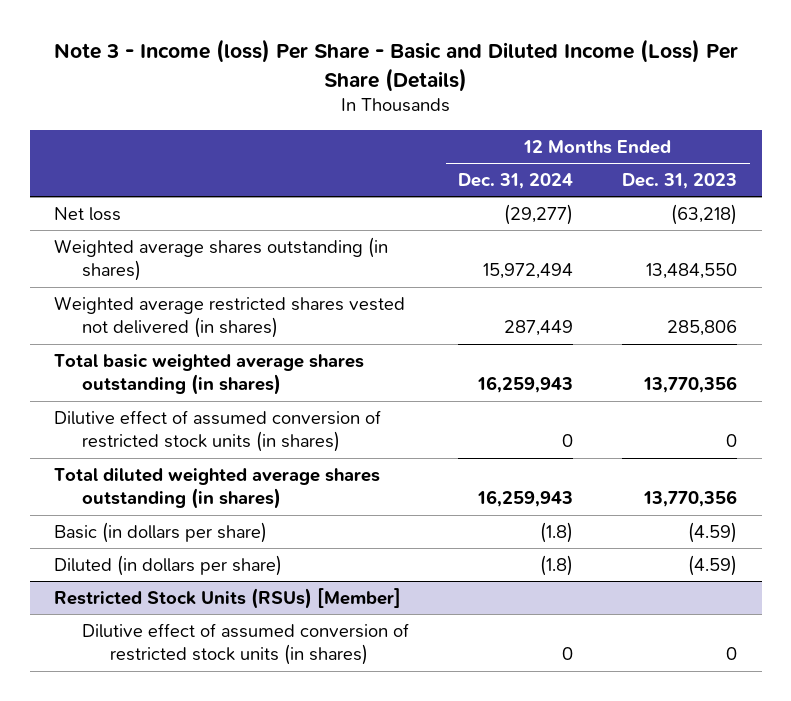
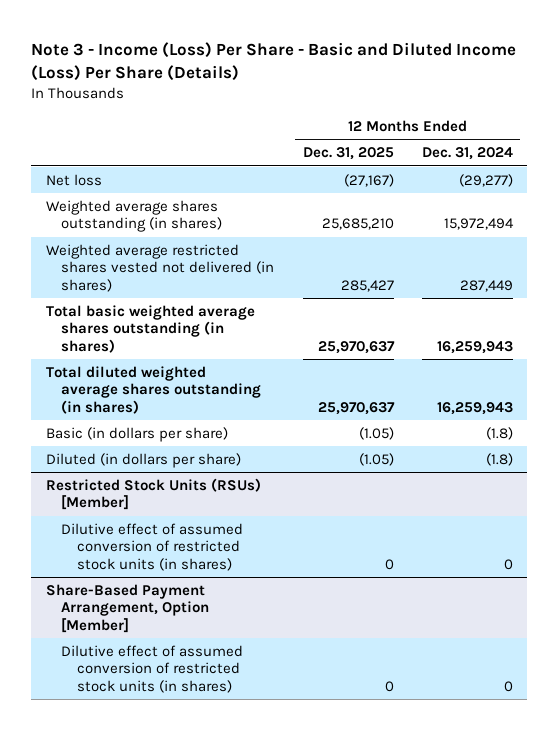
- Note 3 - Income (loss) Per Share - Basic and Diluted Income (Loss) Per Share (Details)
+ Note 3 - Income (Loss) Per Share - Basic and Diluted Income (Loss) Per Share (Details)
- | 12 Months Ended Dec. 31, 2024 | 12 Months Ended Dec. 31, 2023
+ | 12 Months Ended Dec. 31, 2025 | 12 Months Ended Dec. 31, 2024
- Dilutive effect of assumed conversion of restricted stock units (in shares) | 0 | 0
+ Share-Based Payment Arrangement, Option [Member]
+ Dilutive effect of assumed conversion of restricted stock units (in shares) | 0 | 0

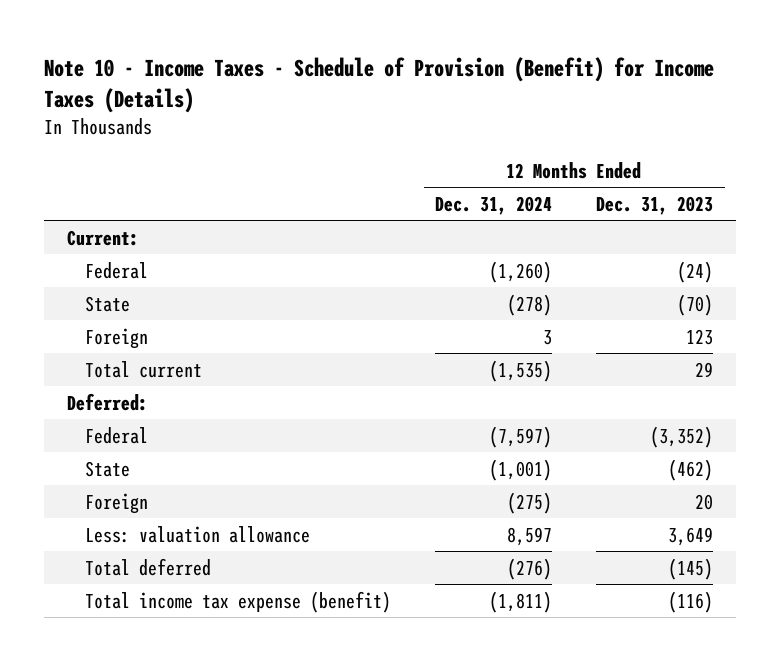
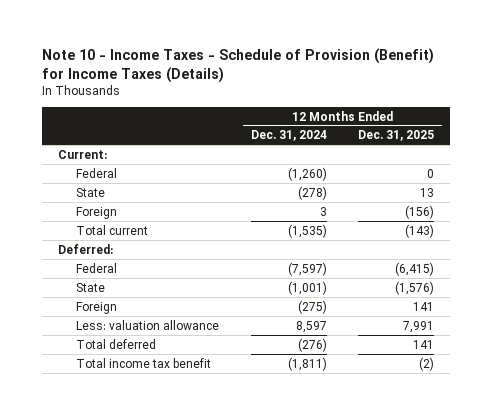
- | 12 Months Ended Dec. 31, 2024 | 12 Months Ended Dec. 31, 2023
+ | 12 Months Ended Dec. 31, 2024 | 12 Months Ended Dec. 31, 2025
- Total income tax expense (benefit) | (1,811) | (116)
+ Total income tax benefit | (1,811) | (2)

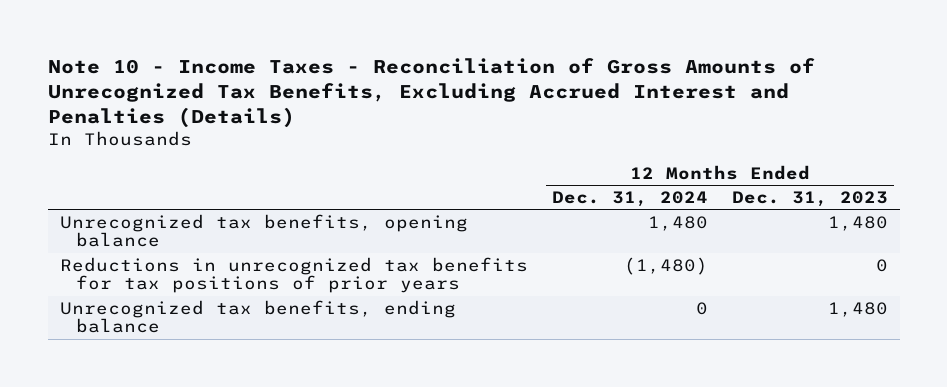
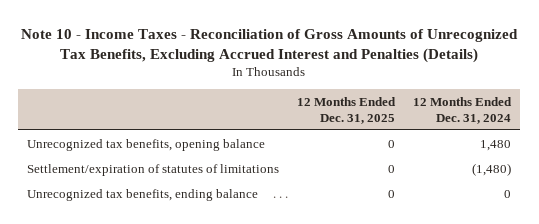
- | 12 Months Ended Dec. 31, 2024 | 12 Months Ended Dec. 31, 2023
+ | 12 Months Ended Dec. 31, 2025 | 12 Months Ended Dec. 31, 2024
- Reductions in unrecognized tax benefits for tax positions of prior years | (1,480) | 0
+ Settlement/expiration of statutes of limitations | 0 | (1,480)

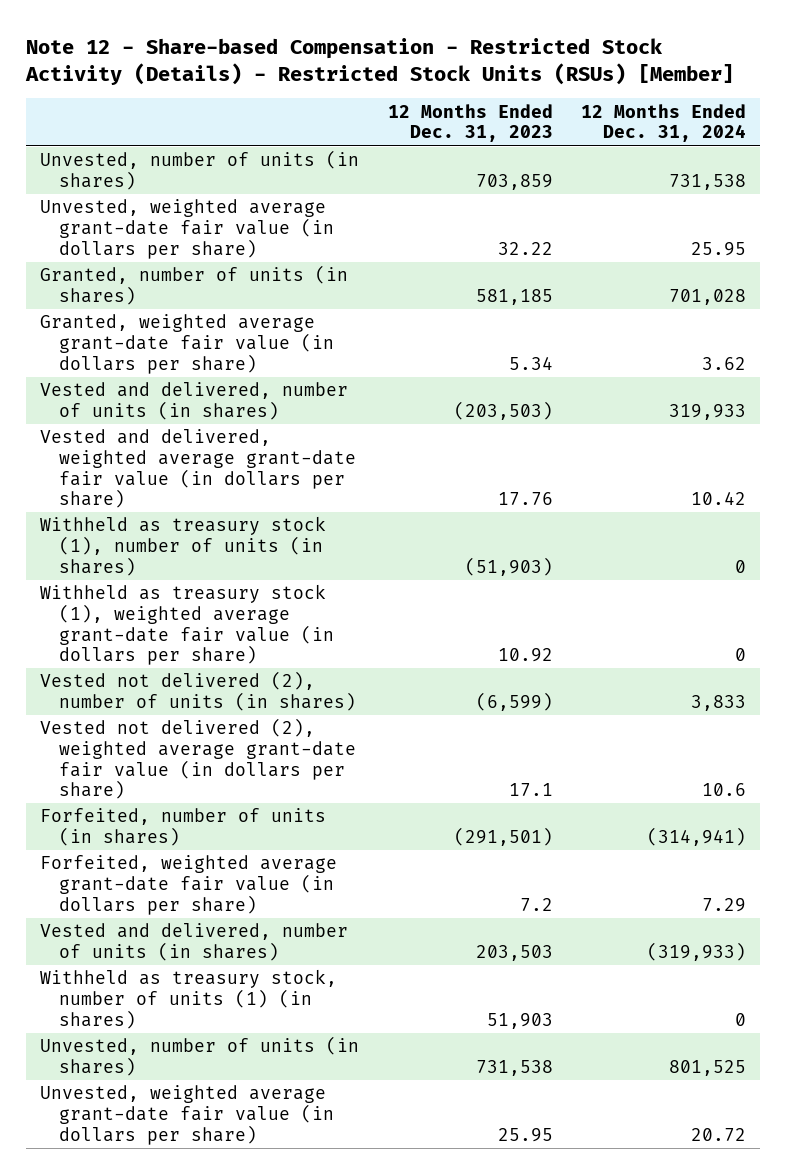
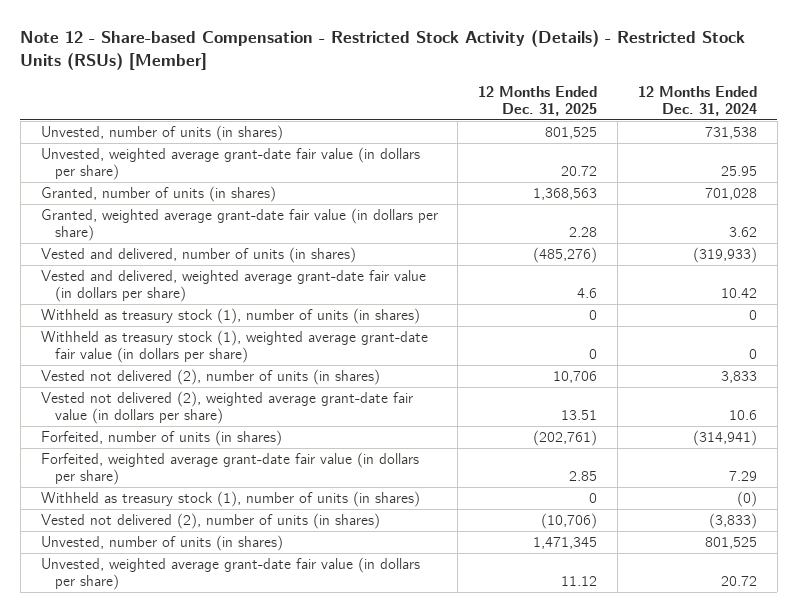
- | 12 Months Ended Dec. 31, 2023 | 12 Months Ended Dec. 31, 2024
+ | 12 Months Ended Dec. 31, 2025 | 12 Months Ended Dec. 31, 2024
- Vested and delivered, number of units (in shares) | (203,503) | 319,933
moved up: Vested and delivered, number of units (in shares) | (485,276) | (319,933)
- Withheld as treasury stock, number of units (1) (in shares) | 51,903 | 0
+ Withheld as treasury stock (1), number of units (in shares) | 0 | (0)
+ Vested not delivered (2), number of units (in shares) | (10,706) | (3,833)

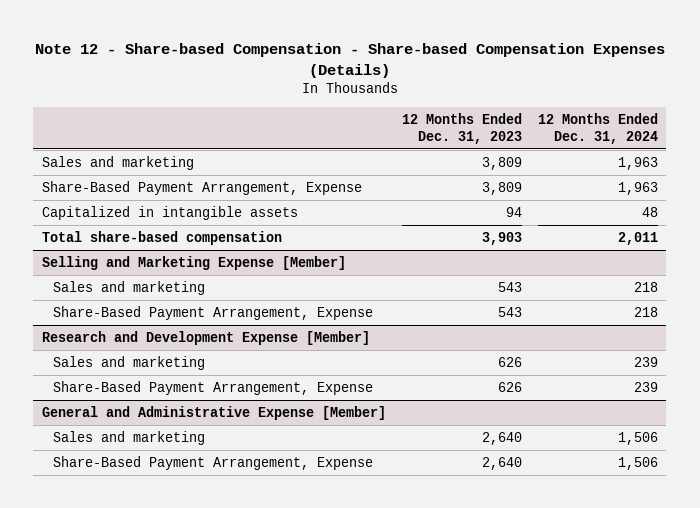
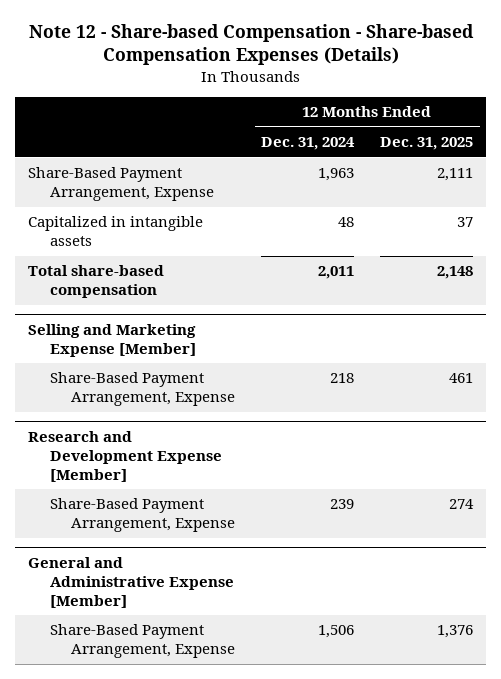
- | 12 Months Ended Dec. 31, 2023 | 12 Months Ended Dec. 31, 2024
+ | 12 Months Ended Dec. 31, 2024 | 12 Months Ended Dec. 31, 2025
- Sales and marketing | 3,809 | 1,963
@ Selling and Marketing Expense [Member]
- Sales and marketing | 543 | 218
@ Research and Development Expense [Member]
- Sales and marketing | 626 | 239
@ General and Administrative Expense [Member]
- Sales and marketing | 2,640 | 1,506

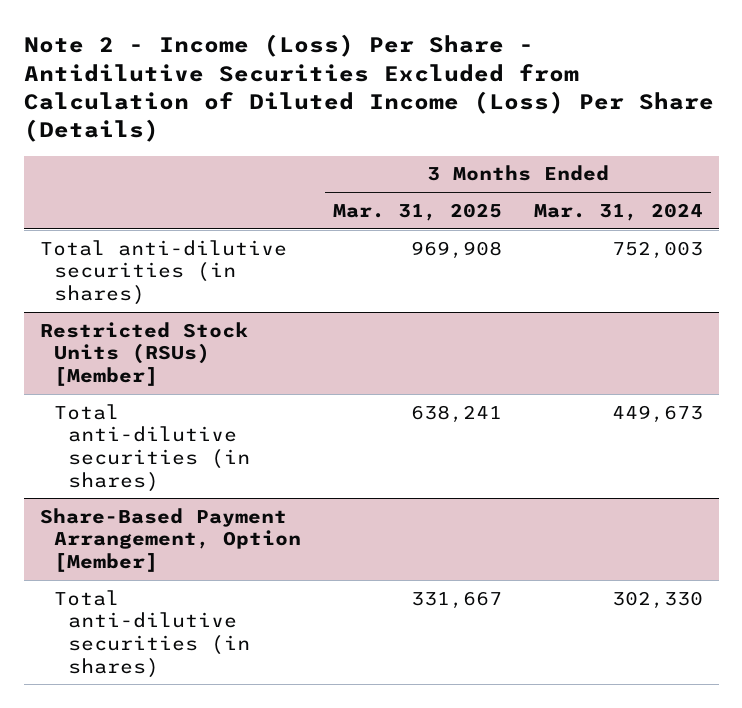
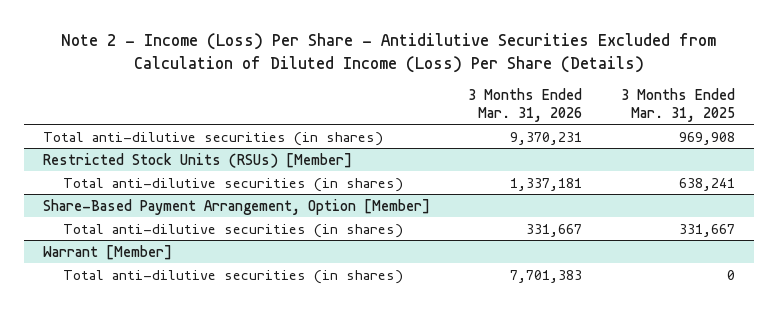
- | 3 Months Ended Mar. 31, 2025 | 3 Months Ended Mar. 31, 2024
+ | 3 Months Ended Mar. 31, 2026 | 3 Months Ended Mar. 31, 2025
+ Warrant [Member]
+ Total anti-dilutive securities (in shares) | 7,701,383 | 0

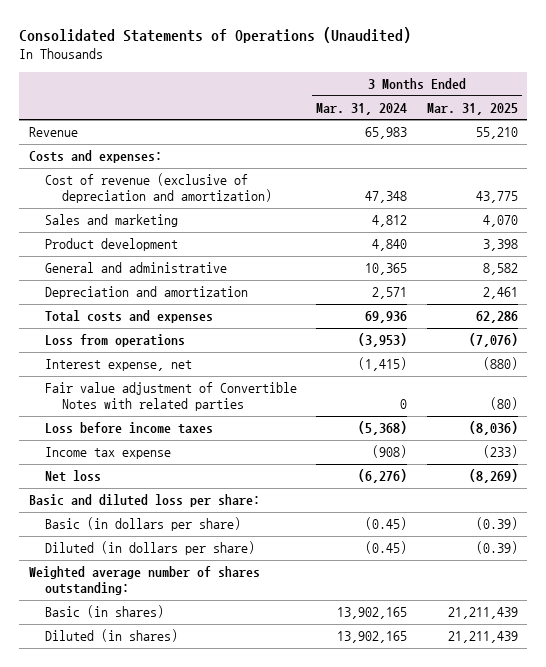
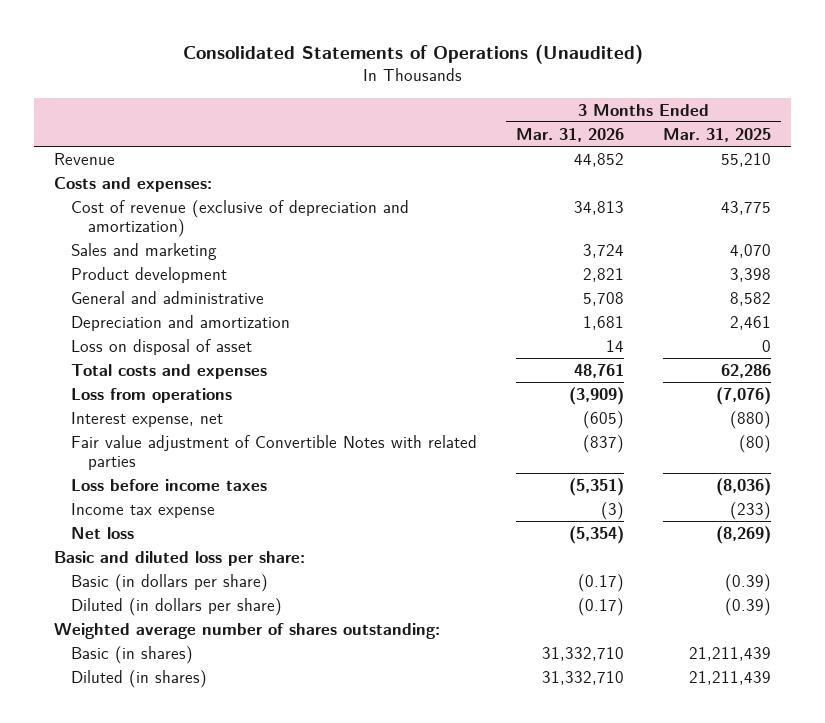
- | 3 Months Ended Mar. 31, 2024 | 3 Months Ended Mar. 31, 2025
+ | 3 Months Ended Mar. 31, 2026 | 3 Months Ended Mar. 31, 2025
+ Loss on disposal of asset | 14 | 0

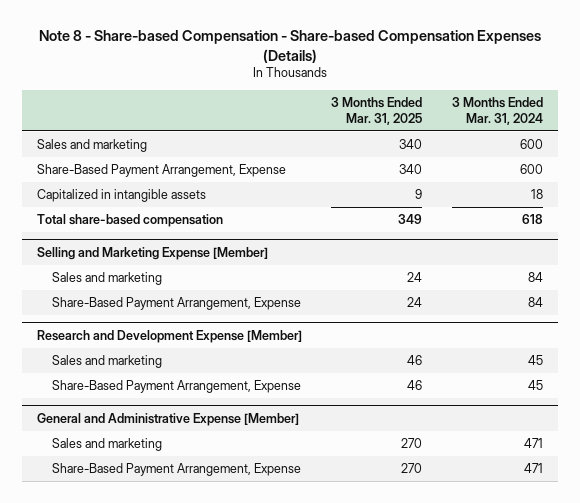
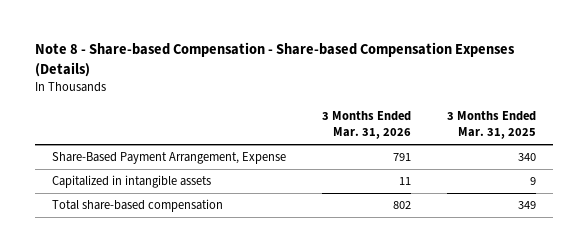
- | 3 Months Ended Mar. 31, 2025 | 3 Months Ended Mar. 31, 2024
+ | 3 Months Ended Mar. 31, 2026 | 3 Months Ended Mar. 31, 2025
- Sales and marketing | 340 | 600
- Selling and Marketing Expense [Member]
- Sales and marketing | 24 | 84
- Share-Based Payment Arrangement, Expense | 24 | 84
- Research and Development Expense [Member]
- Sales and marketing | 46 | 45
- Share-Based Payment Arrangement, Expense | 46 | 45
- General and Administrative Expense [Member]
- Sales and marketing | 270 | 471
- Share-Based Payment Arrangement, Expense | 270 | 471

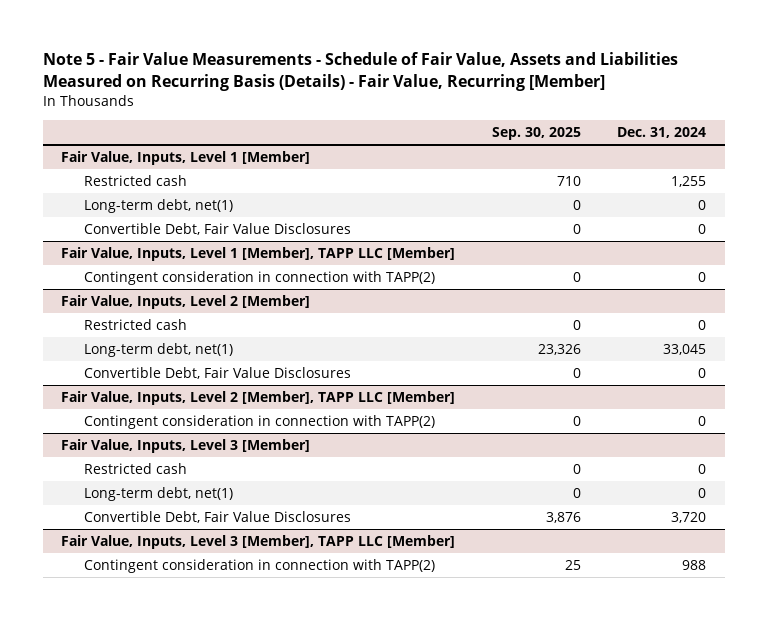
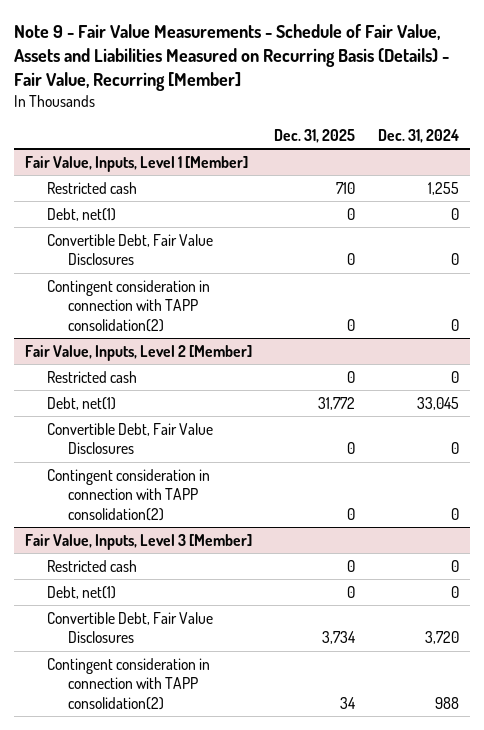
- Note 5 - Fair Value Measurements - Schedule of Fair Value, Assets and Liabilities Measured on Recurring Basis (Details) - Fair Value, Recurring [Member]
+ Note 9 - Fair Value Measurements - Schedule of Fair Value, Assets and Liabilities Measured on Recurring Basis (Details) - Fair Value, Recurring [Member]
- | Sep. 30, 2025 | Dec. 31, 2024
+ | Dec. 31, 2025 | Dec. 31, 2024
@ Fair Value, Inputs, Level 1 [Member]
- Long-term debt, net(1) | 0 | 0
+ Debt, net(1) | 0 | 0
- Fair Value, Inputs, Level 1 [Member], TAPP LLC [Member]
- Contingent consideration in connection with TAPP(2) | 0 | 0
@ Fair Value, Inputs, Level 1 [Member]
+ Contingent consideration in connection with TAPP consolidation(2) | 0 | 0
@ Fair Value, Inputs, Level 2 [Member]
- Long-term debt, net(1) | 23,326 | 33,045
+ Debt, net(1) | 31,772 | 33,045
- Fair Value, Inputs, Level 2 [Member], TAPP LLC [Member]
- Contingent consideration in connection with TAPP(2) | 0 | 0
@ Fair Value, Inputs, Level 2 [Member]
+ Contingent consideration in connection with TAPP consolidation(2) | 0 | 0
@ Fair Value, Inputs, Level 3 [Member]
- Long-term debt, net(1) | 0 | 0
+ Debt, net(1) | 0 | 0
- Fair Value, Inputs, Level 3 [Member], TAPP LLC [Member]
- Contingent consideration in connection with TAPP(2) | 25 | 988
@ Fair Value, Inputs, Level 3 [Member]
+ Contingent consideration in connection with TAPP consolidation(2) | 34 | 988

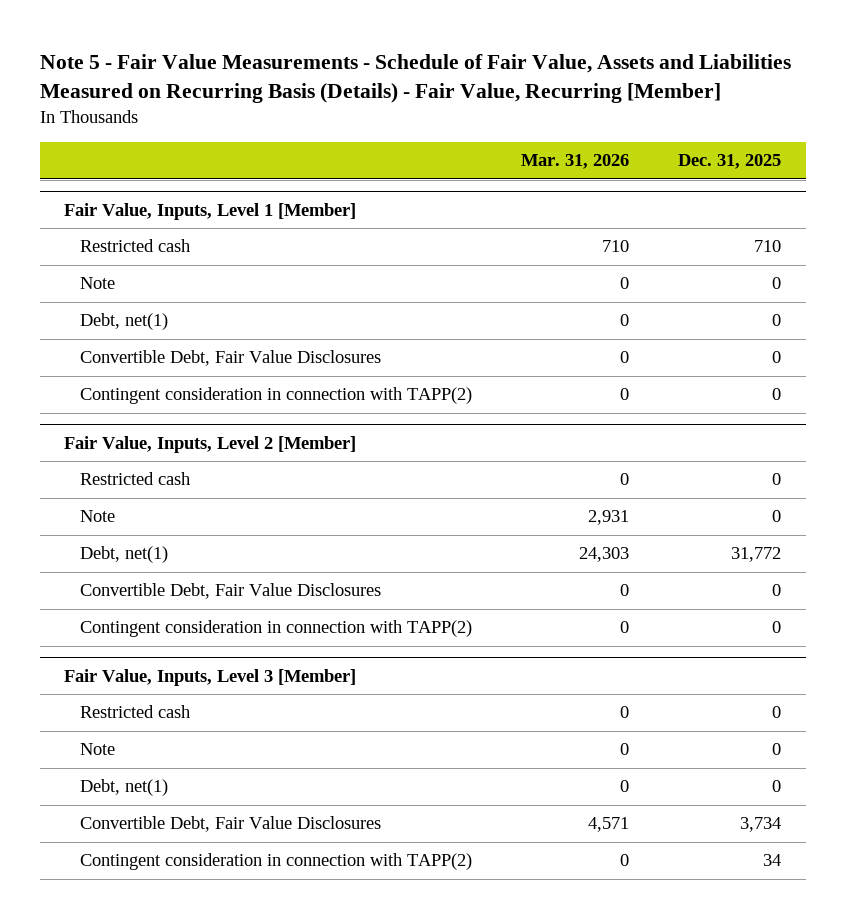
- Note 9 - Fair Value Measurements - Schedule of Fair Value, Assets and Liabilities Measured on Recurring Basis (Details) - Fair Value, Recurring [Member]
+ Note 5 - Fair Value Measurements - Schedule of Fair Value, Assets and Liabilities Measured on Recurring Basis (Details) - Fair Value, Recurring [Member]
- | Dec. 31, 2025 | Dec. 31, 2024
+ | Mar. 31, 2026 | Dec. 31, 2025
@ Fair Value, Inputs, Level 1 [Member]
+ Note | 0 | 0
- Contingent consideration in connection with TAPP consolidation(2) | 0 | 0
+ Contingent consideration in connection with TAPP(2) | 0 | 0
@ Fair Value, Inputs, Level 2 [Member]
+ Note | 2,931 | 0
- Contingent consideration in connection with TAPP consolidation(2) | 0 | 0
+ Contingent consideration in connection with TAPP(2) | 0 | 0
@ Fair Value, Inputs, Level 3 [Member]
+ Note | 0 | 0
- Contingent consideration in connection with TAPP consolidation(2) | 34 | 988
+ Contingent consideration in connection with TAPP(2) | 0 | 34

